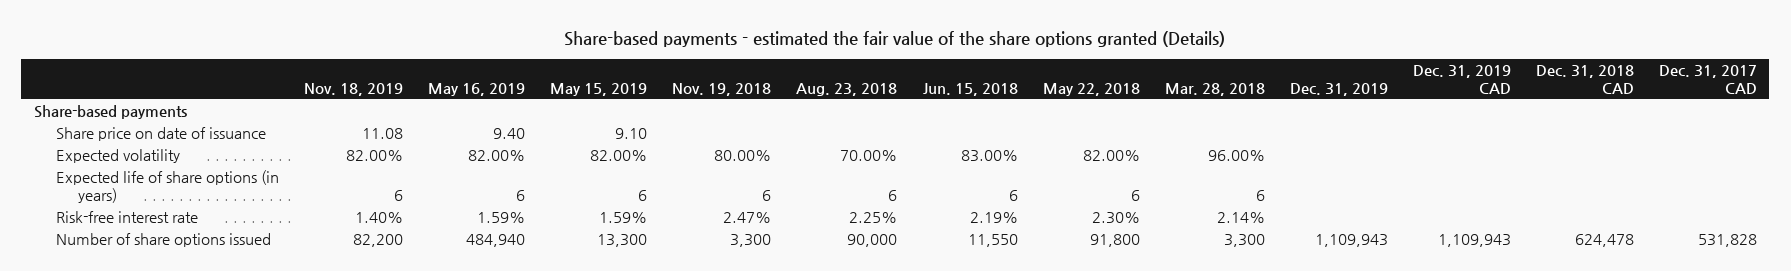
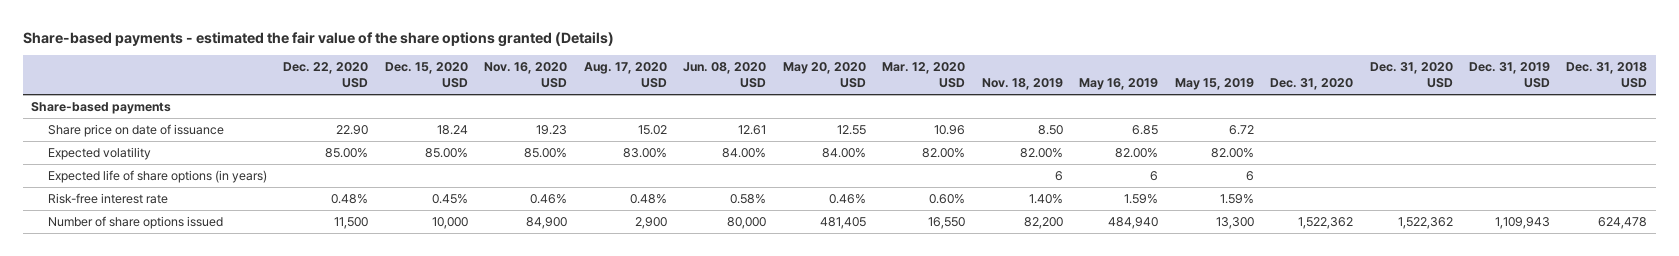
- | Nov. 18, 2019 | May 16, 2019 | May 15, 2019 | Nov. 19, 2018 | Aug. 23, 2018 | Jun. 15, 2018 | May 22, 2018 | Mar. 28, 2018 | Dec. 31, 2019 | Dec. 31, 2019 CAD | Dec. 31, 2018 CAD | Dec. 31, 2017 CAD
+ | Dec. 22, 2020 USD | Dec. 15, 2020 USD | Nov. 16, 2020 USD | Aug. 17, 2020 USD | Jun. 08, 2020 USD | May 20, 2020 USD | Mar. 12, 2020 USD | Nov. 18, 2019 | May 16, 2019 | May 15, 2019 | Dec. 31, 2020 | Dec. 31, 2020 USD | Dec. 31, 2019 USD | Dec. 31, 2018 USD
- Share price on date of issuance | 11.08 | 9.40 | 9.10 | | | | | | | | |
+ Share price on date of issuance | 22.90 | 18.24 | 19.23 | 15.02 | 12.61 | 12.55 | 10.96 | 8.50 | 6.85 | 6.72 | | | |

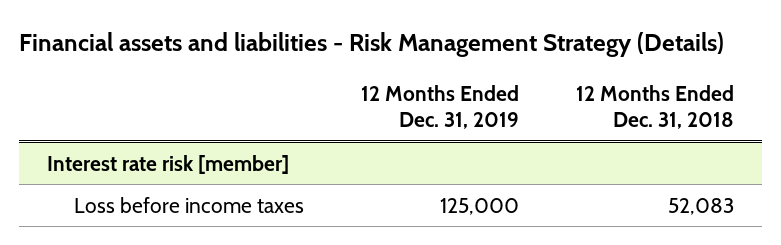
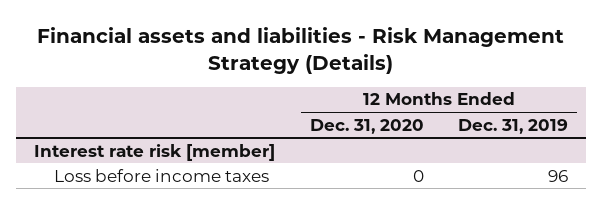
- | 12 Months Ended Dec. 31, 2019 | 12 Months Ended Dec. 31, 2018
+ | 12 Months Ended Dec. 31, 2020 | 12 Months Ended Dec. 31, 2019
@ Interest rate risk [member]
- Loss before income taxes | 125,000 | 52,083
+ Loss before income taxes | 0 | 96

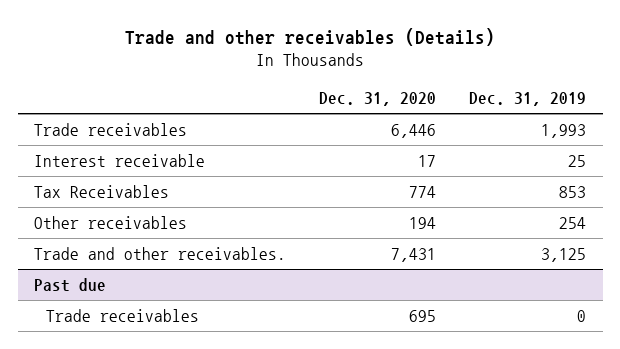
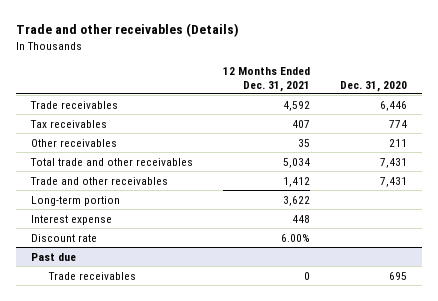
- | Dec. 31, 2020 | Dec. 31, 2019
+ | 12 Months Ended Dec. 31, 2021 | Dec. 31, 2020
- Interest receivable | 17 | 25
- Tax Receivables | 774 | 853
- Other receivables | 194 | 254
- Trade and other receivables. | 7,431 | 3,125
+ Tax receivables | 407 | 774
+ Other receivables | 35 | 211
+ Total trade and other receivables | 5,034 | 7,431
+ Trade and other receivables | 1,412 | 7,431
+ Long-term portion | 3,622 |
+ Interest expense | 448 |
+ Discount rate | 6.00% |

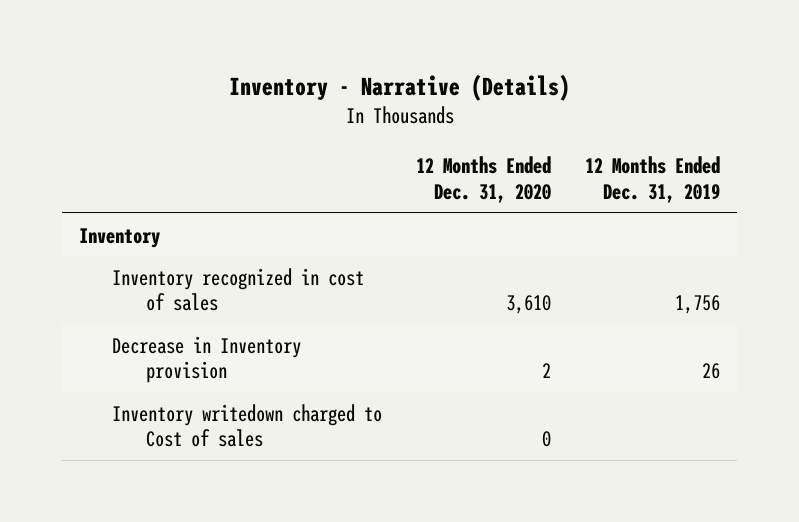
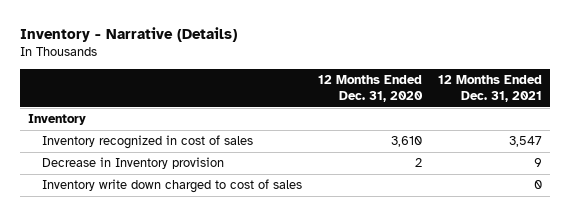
- | 12 Months Ended Dec. 31, 2020 | 12 Months Ended Dec. 31, 2019
+ | 12 Months Ended Dec. 31, 2020 | 12 Months Ended Dec. 31, 2021
- Inventory writedown charged to Cost of sales | 0 |
+ Inventory write down charged to cost of sales | | 0

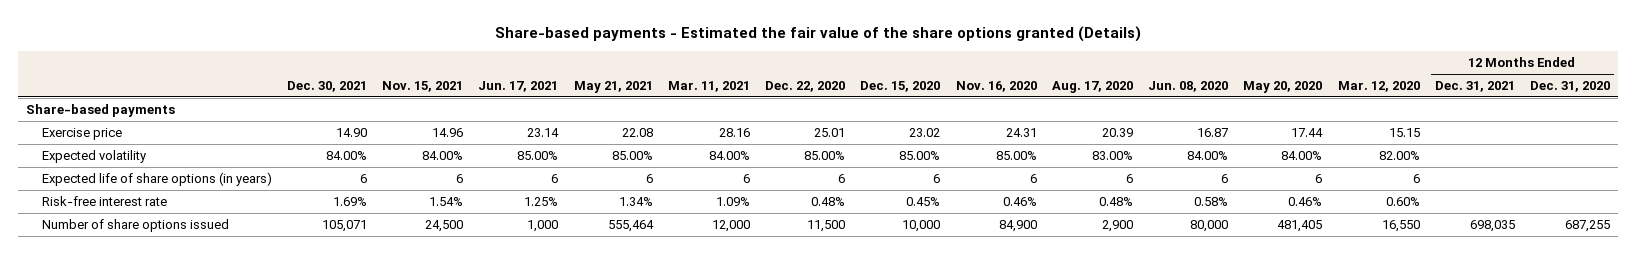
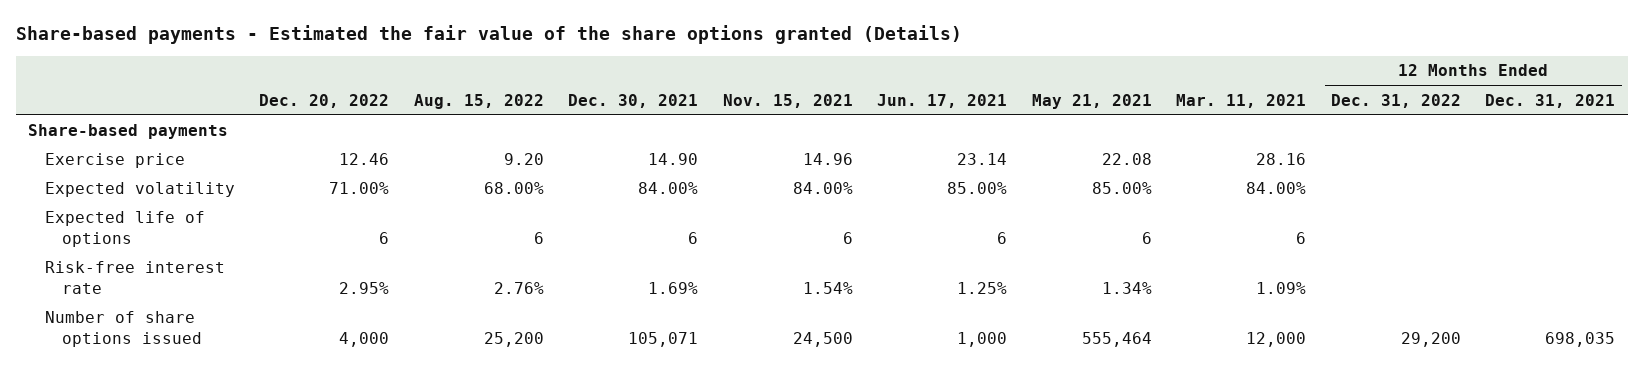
- | Dec. 30, 2021 | Nov. 15, 2021 | Jun. 17, 2021 | May 21, 2021 | Mar. 11, 2021 | Dec. 22, 2020 | Dec. 15, 2020 | Nov. 16, 2020 | Aug. 17, 2020 | Jun. 08, 2020 | May 20, 2020 | Mar. 12, 2020 | 12 Months Ended Dec. 31, 2021 | 12 Months Ended Dec. 31, 2020
+ | Dec. 20, 2022 | Aug. 15, 2022 | Dec. 30, 2021 | Nov. 15, 2021 | Jun. 17, 2021 | May 21, 2021 | Mar. 11, 2021 | 12 Months Ended Dec. 31, 2022 | 12 Months Ended Dec. 31, 2021
- Expected life of share options (in years) | 6 | 6 | 6 | 6 | 6 | 6 | 6 | 6 | 6 | 6 | 6 | 6 | |
+ Expected life of options | 6 | 6 | 6 | 6 | 6 | 6 | 6 | |

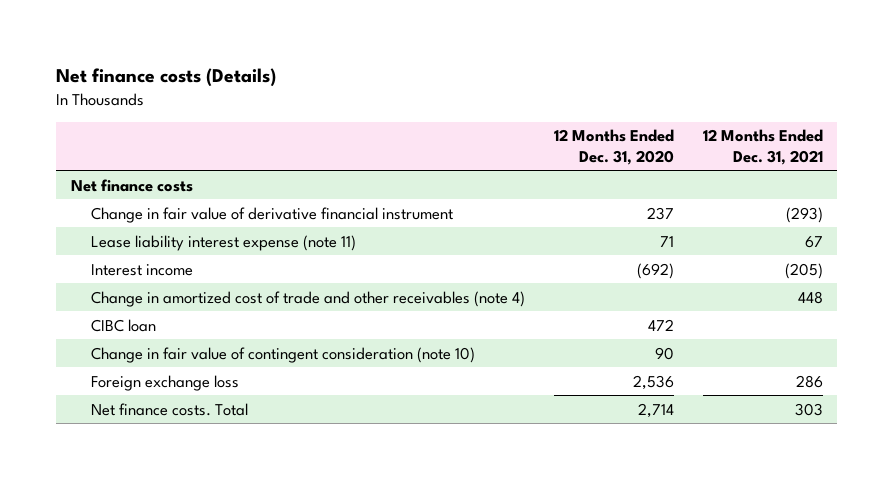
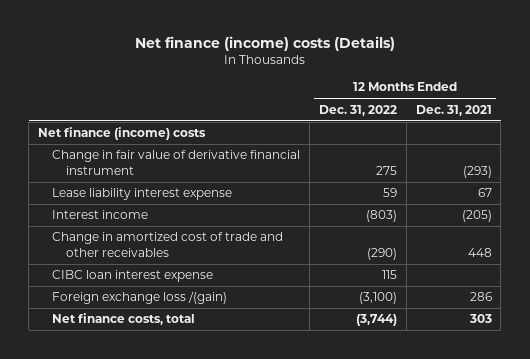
- Net finance costs (Details)
+ Net finance (income) costs (Details)
- | 12 Months Ended Dec. 31, 2020 | 12 Months Ended Dec. 31, 2021
+ | 12 Months Ended Dec. 31, 2022 | 12 Months Ended Dec. 31, 2021
- Net finance costs
+ Net finance (income) costs
- Lease liability interest expense (note 11) | 71 | 67
+ Lease liability interest expense | 59 | 67
- Change in amortized cost of trade and other receivables (note 4) | | 448
- CIBC loan | 472 |
- Change in fair value of contingent consideration (note 10) | 90 |
- Foreign exchange loss | 2,536 | 286
- Net finance costs. Total | 2,714 | 303
+ Change in amortized cost of trade and other receivables | (290) | 448
+ CIBC loan interest expense | 115 |
+ Foreign exchange loss /(gain) | (3,100) | 286
+ Net finance costs, total | (3,744) | 303

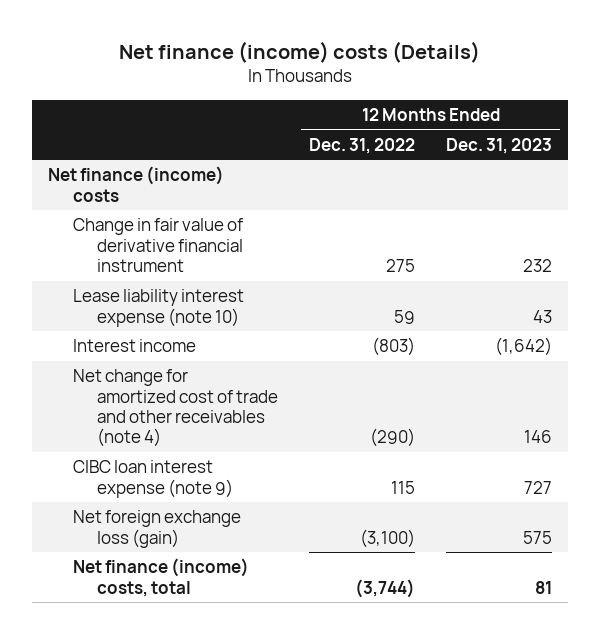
- | 12 Months Ended Dec. 31, 2022 | 12 Months Ended Dec. 31, 2021
+ | 12 Months Ended Dec. 31, 2022 | 12 Months Ended Dec. 31, 2023
- Lease liability interest expense | 59 | 67
+ Lease liability interest expense (note 10) | 59 | 43
- Change in amortized cost of trade and other receivables | (290) | 448
- CIBC loan interest expense | 115 |
- Foreign exchange loss /(gain) | (3,100) | 286
- Net finance costs, total | (3,744) | 303
+ Net change for amortized cost of trade and other receivables (note 4) | (290) | 146
+ CIBC loan interest expense (note 9) | 115 | 727
+ Net foreign exchange loss (gain) | (3,100) | 575
+ Net finance (income) costs, total | (3,744) | 81

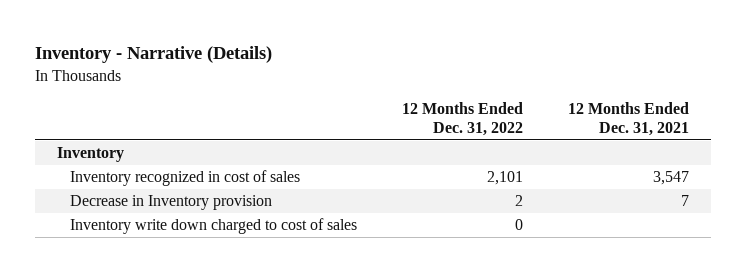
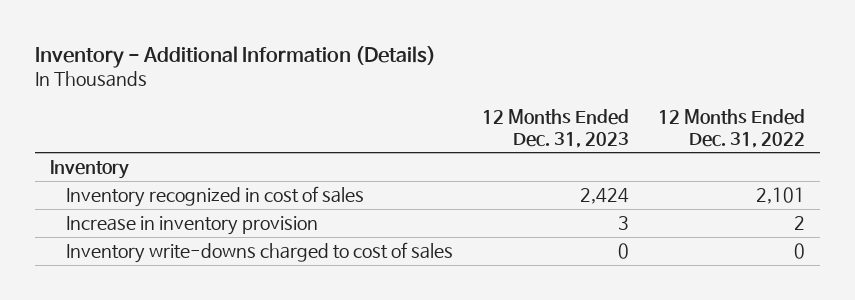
- Inventory - Narrative (Details)
+ Inventory - Additional Information (Details)
- | 12 Months Ended Dec. 31, 2022 | 12 Months Ended Dec. 31, 2021
+ | 12 Months Ended Dec. 31, 2023 | 12 Months Ended Dec. 31, 2022
- Decrease in Inventory provision | 2 | 7
- Inventory write down charged to cost of sales | 0 |
+ Increase in inventory provision | 3 | 2
+ Inventory write-downs charged to cost of sales | 0 | 0

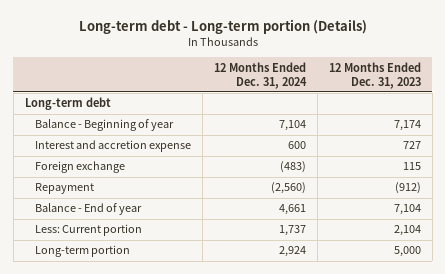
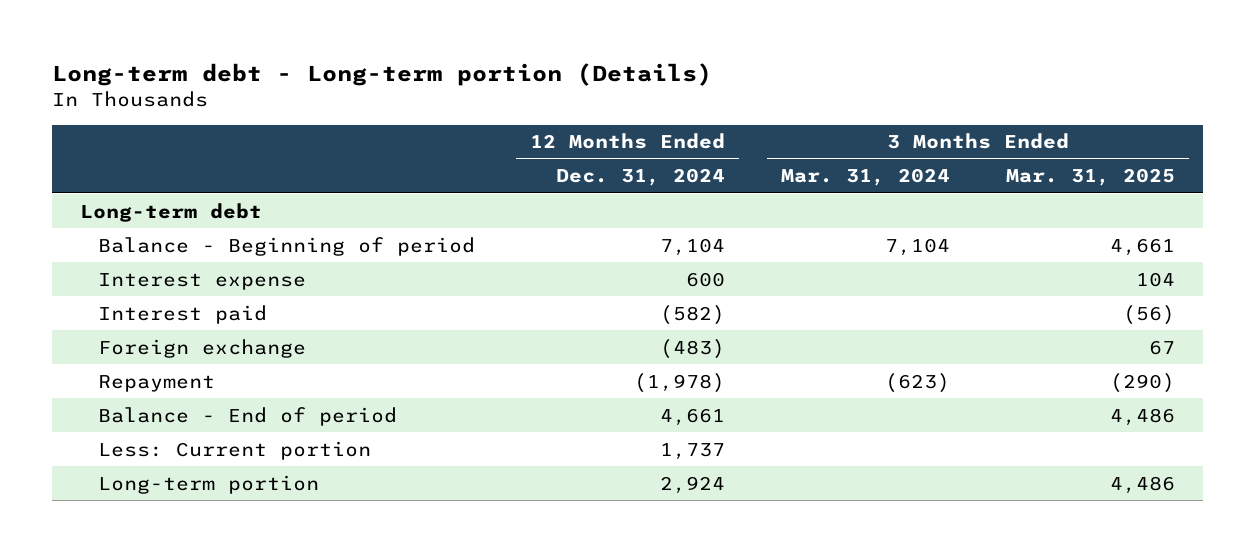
- | 12 Months Ended Dec. 31, 2024 | 12 Months Ended Dec. 31, 2023
+ | 12 Months Ended Dec. 31, 2024 | 3 Months Ended Mar. 31, 2024 | 3 Months Ended Mar. 31, 2025
- Balance - Beginning of year | 7,104 | 7,174
- Interest and accretion expense | 600 | 727
+ Balance - Beginning of period | 7,104 | 7,104 | 4,661
+ Interest expense | 600 | | 104
+ Interest paid | (582) | | (56)
- Repayment | (2,560) | (912)
- Balance - End of year | 4,661 | 7,104
+ Repayment | (1,978) | (623) | (290)
+ Balance - End of period | 4,661 | | 4,486

